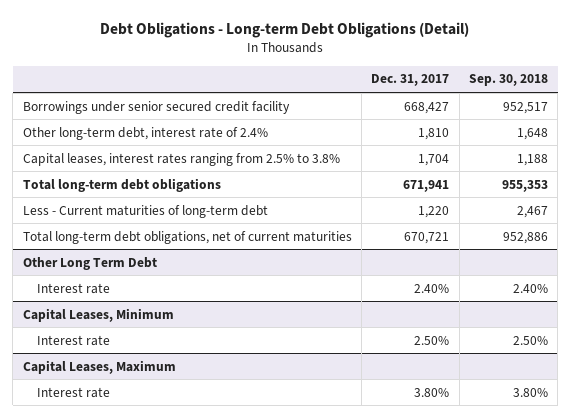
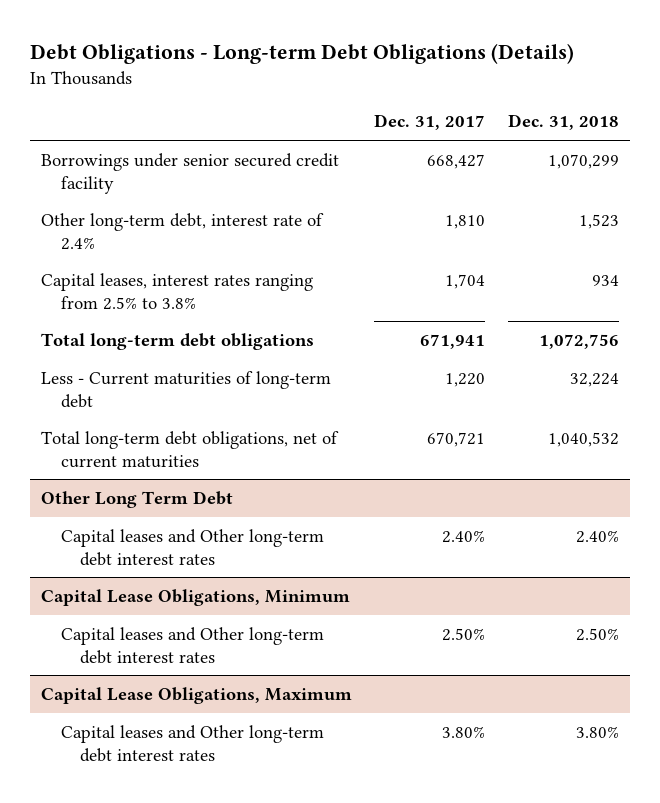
- Debt Obligations - Long-term Debt Obligations (Detail)
+ Debt Obligations - Long-term Debt Obligations (Details)
- | Dec. 31, 2017 | Sep. 30, 2018
+ | Dec. 31, 2017 | Dec. 31, 2018
@ Other Long Term Debt
- Interest rate | 2.40% | 2.40%
- Capital Leases, Minimum
- Interest rate | 2.50% | 2.50%
- Capital Leases, Maximum
- Interest rate | 3.80% | 3.80%
@ Other Long Term Debt
+ Capital leases and Other long-term debt interest rates | 2.40% | 2.40%
+ Capital Lease Obligations, Minimum
+ Capital leases and Other long-term debt interest rates | 2.50% | 2.50%
+ Capital Lease Obligations, Maximum
+ Capital leases and Other long-term debt interest rates | 3.80% | 3.80%

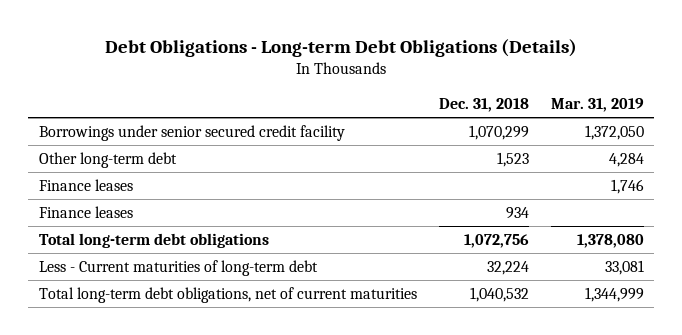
- | Dec. 31, 2017 | Dec. 31, 2018
+ | Dec. 31, 2018 | Mar. 31, 2019
- Other long-term debt, interest rate of 2.4% | 1,810 | 1,523
- Capital leases, interest rates ranging from 2.5% to 3.8% | 1,704 | 934
+ Other long-term debt | 1,523 | 4,284
+ Finance leases | | 1,746
+ Finance leases | 934 |
- Other Long Term Debt
- Capital leases and Other long-term debt interest rates | 2.40% | 2.40%
- Capital Lease Obligations, Minimum
- Capital leases and Other long-term debt interest rates | 2.50% | 2.50%
- Capital Lease Obligations, Maximum
- Capital leases and Other long-term debt interest rates | 3.80% | 3.80%

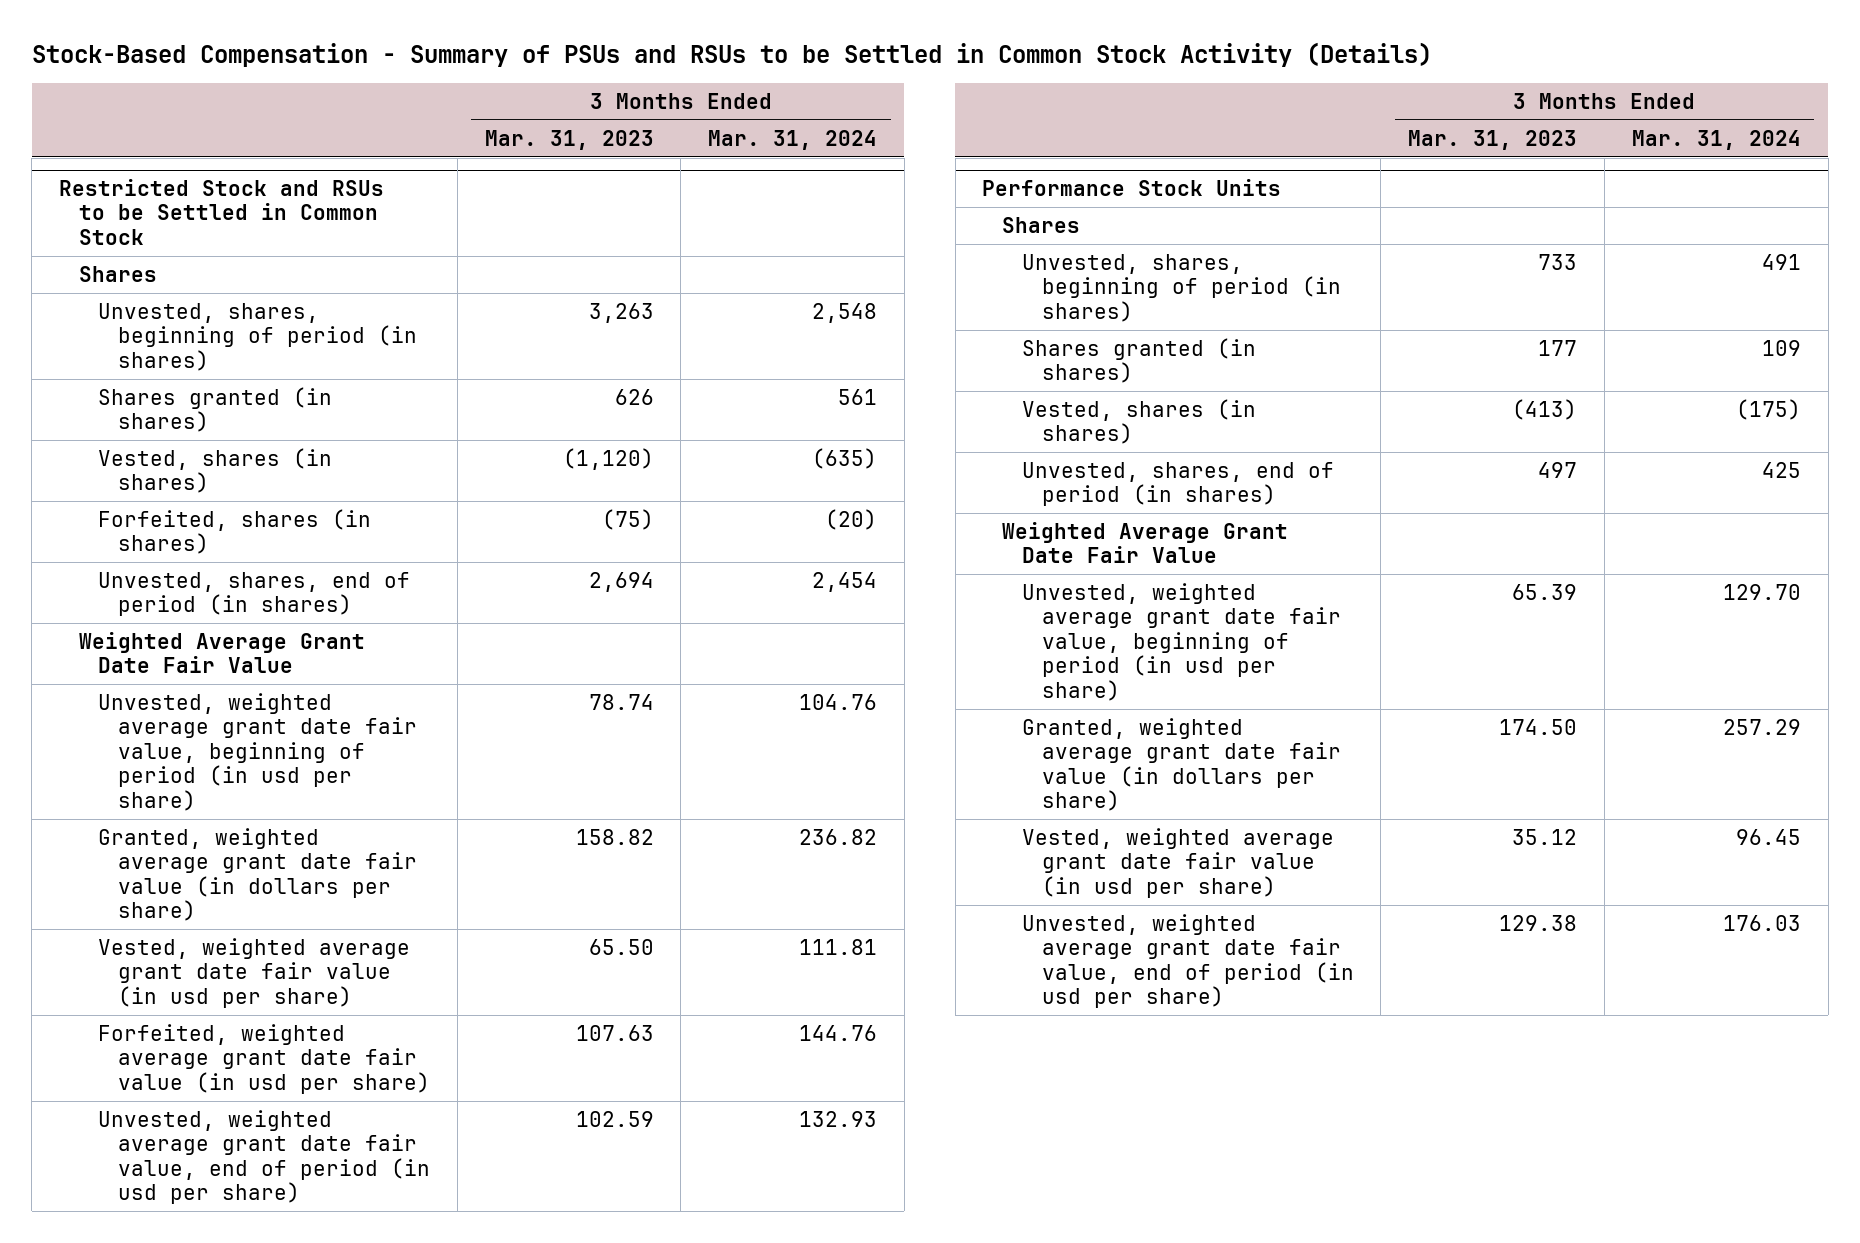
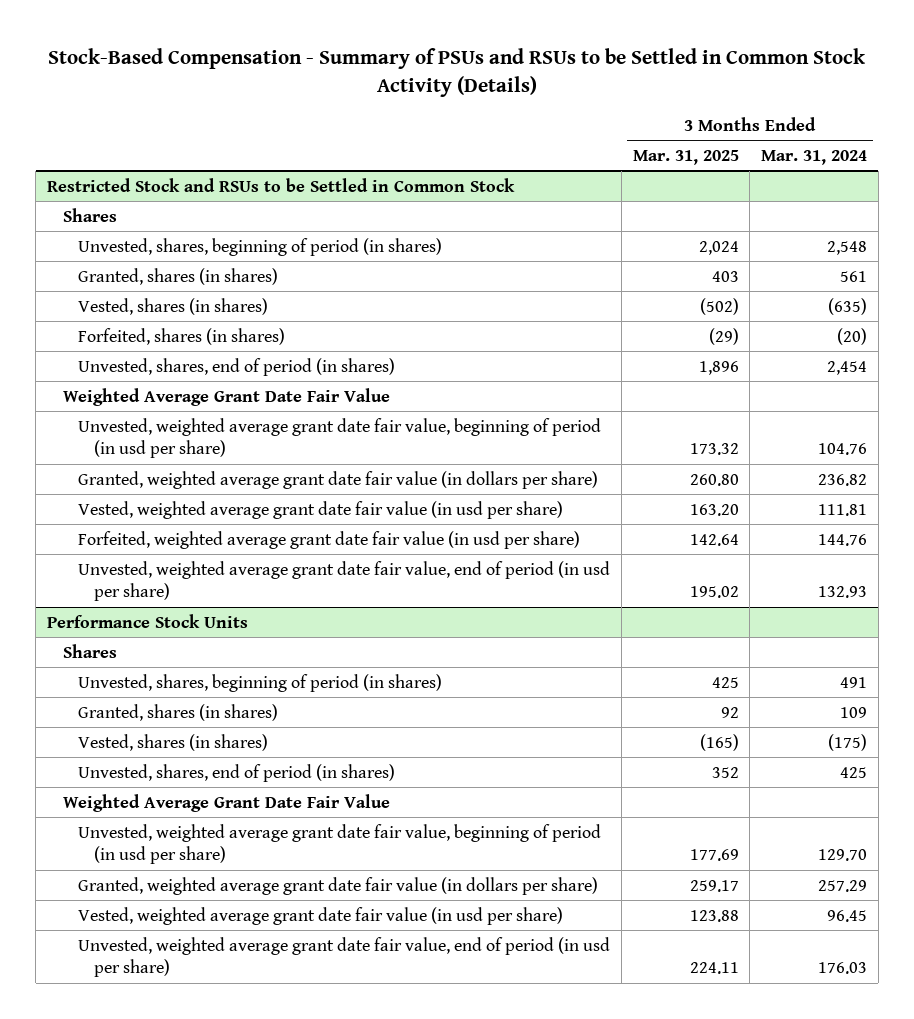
- | 3 Months Ended Mar. 31, 2023 | 3 Months Ended Mar. 31, 2024
+ | 3 Months Ended Mar. 31, 2025 | 3 Months Ended Mar. 31, 2024
@ Restricted Stock and RSUs to be Settled in Common Stock
- Shares granted (in shares) | 626 | 561
+ Granted, shares (in shares) | 403 | 561
@ Performance Stock Units
- Shares granted (in shares) | 177 | 109
+ Granted, shares (in shares) | 92 | 109

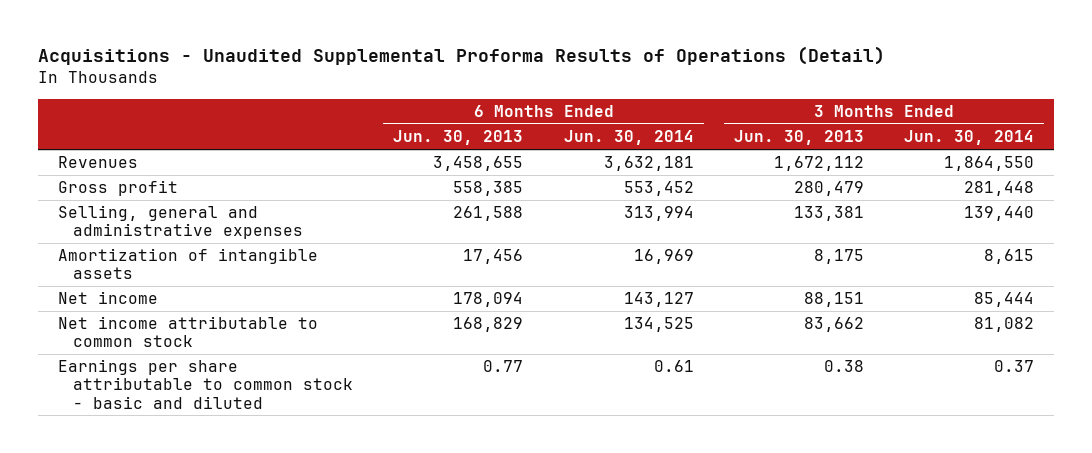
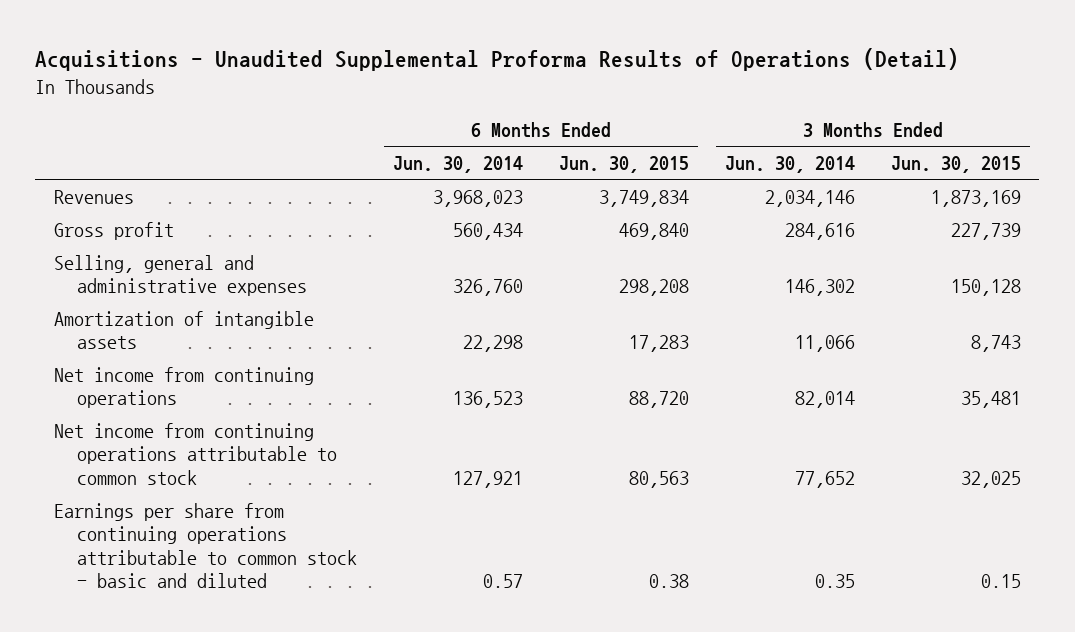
- | 6 Months Ended Jun. 30, 2013 | 6 Months Ended Jun. 30, 2014 | 3 Months Ended Jun. 30, 2013 | 3 Months Ended Jun. 30, 2014
+ | 6 Months Ended Jun. 30, 2014 | 6 Months Ended Jun. 30, 2015 | 3 Months Ended Jun. 30, 2014 | 3 Months Ended Jun. 30, 2015
- Revenues | 3,458,655 | 3,632,181 | 1,672,112 | 1,864,550
- Gross profit | 558,385 | 553,452 | 280,479 | 281,448
- Selling, general and administrative expenses | 261,588 | 313,994 | 133,381 | 139,440
- Amortization of intangible assets | 17,456 | 16,969 | 8,175 | 8,615
- Net income | 178,094 | 143,127 | 88,151 | 85,444
- Net income attributable to common stock | 168,829 | 134,525 | 83,662 | 81,082
- Earnings per share attributable to common stock - basic and diluted | 0.77 | 0.61 | 0.38 | 0.37
+ Revenues | 3,968,023 | 3,749,834 | 2,034,146 | 1,873,169
+ Gross profit | 560,434 | 469,840 | 284,616 | 227,739
+ Selling, general and administrative expenses | 326,760 | 298,208 | 146,302 | 150,128
+ Amortization of intangible assets | 22,298 | 17,283 | 11,066 | 8,743
+ Net income from continuing operations | 136,523 | 88,720 | 82,014 | 35,481
+ Net income from continuing operations attributable to common stock | 127,921 | 80,563 | 77,652 | 32,025
+ Earnings per share from continuing operations attributable to common stock - basic and diluted | 0.57 | 0.38 | 0.35 | 0.15

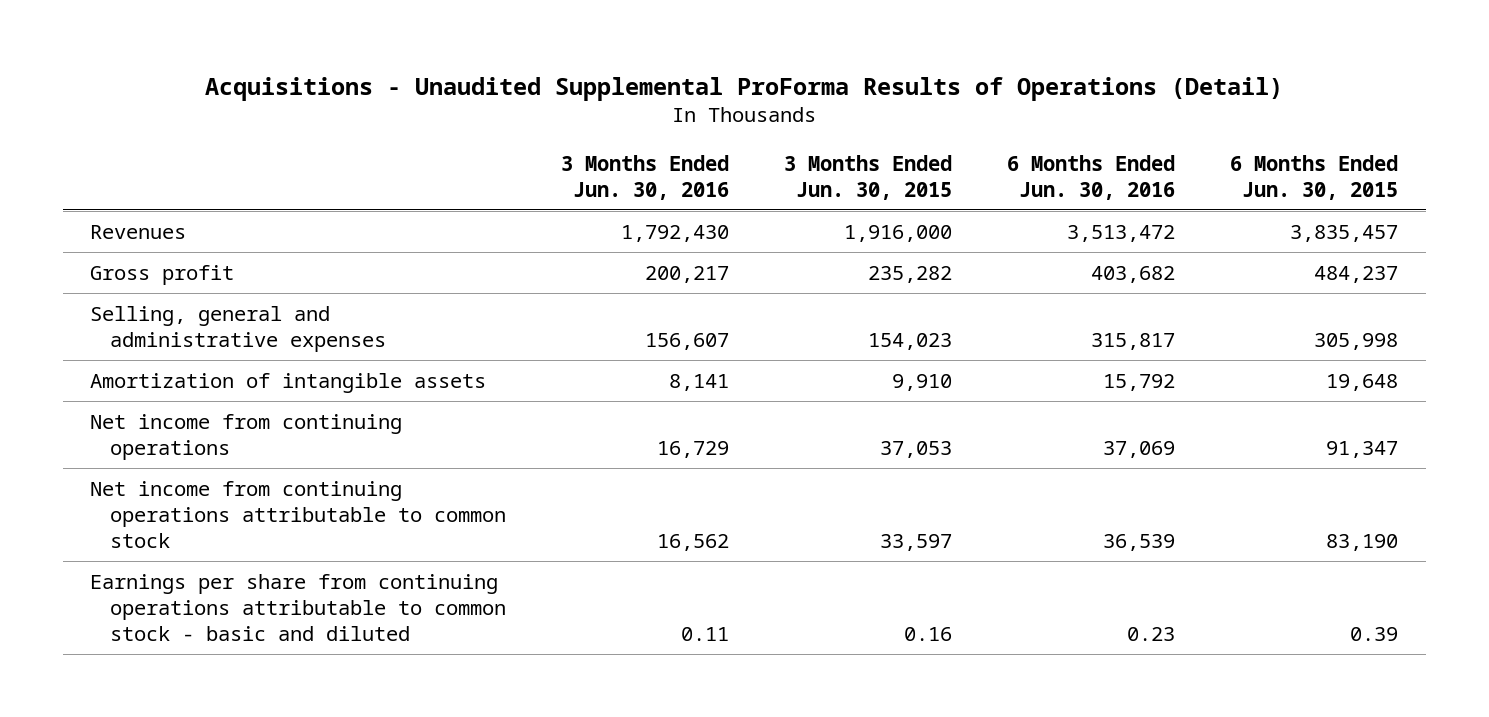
- Acquisitions - Unaudited Supplemental Proforma Results of Operations (Detail)
+ Acquisitions - Unaudited Supplemental ProForma Results of Operations (Detail)
- | 6 Months Ended Jun. 30, 2014 | 6 Months Ended Jun. 30, 2015 | 3 Months Ended Jun. 30, 2014 | 3 Months Ended Jun. 30, 2015
+ | 3 Months Ended Jun. 30, 2016 | 3 Months Ended Jun. 30, 2015 | 6 Months Ended Jun. 30, 2016 | 6 Months Ended Jun. 30, 2015
- Revenues | 3,968,023 | 3,749,834 | 2,034,146 | 1,873,169
- Gross profit | 560,434 | 469,840 | 284,616 | 227,739
- Selling, general and administrative expenses | 326,760 | 298,208 | 146,302 | 150,128
- Amortization of intangible assets | 22,298 | 17,283 | 11,066 | 8,743
- Net income from continuing operations | 136,523 | 88,720 | 82,014 | 35,481
- Net income from continuing operations attributable to common stock | 127,921 | 80,563 | 77,652 | 32,025
- Earnings per share from continuing operations attributable to common stock - basic and diluted | 0.57 | 0.38 | 0.35 | 0.15
+ Revenues | 1,792,430 | 1,916,000 | 3,513,472 | 3,835,457
+ Gross profit | 200,217 | 235,282 | 403,682 | 484,237
+ Selling, general and administrative expenses | 156,607 | 154,023 | 315,817 | 305,998
+ Amortization of intangible assets | 8,141 | 9,910 | 15,792 | 19,648
+ Net income from continuing operations | 16,729 | 37,053 | 37,069 | 91,347
+ Net income from continuing operations attributable to common stock | 16,562 | 33,597 | 36,539 | 83,190
+ Earnings per share from continuing operations attributable to common stock - basic and diluted | 0.11 | 0.16 | 0.23 | 0.39

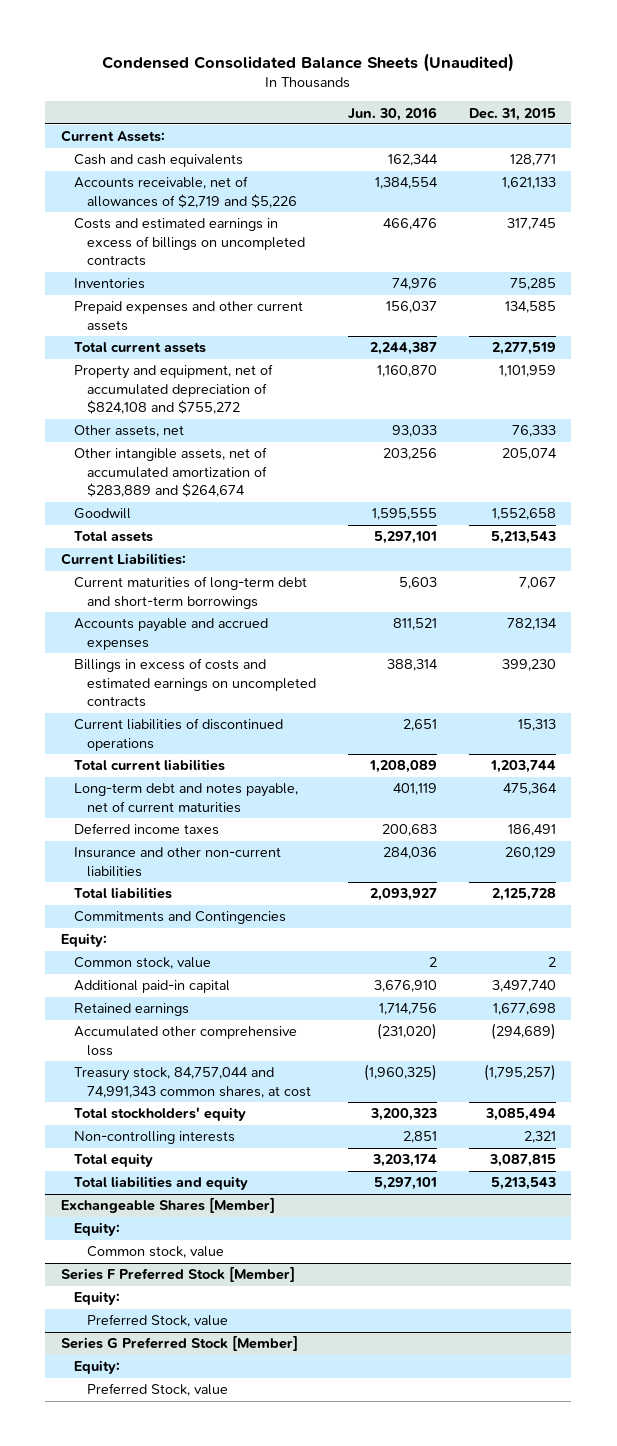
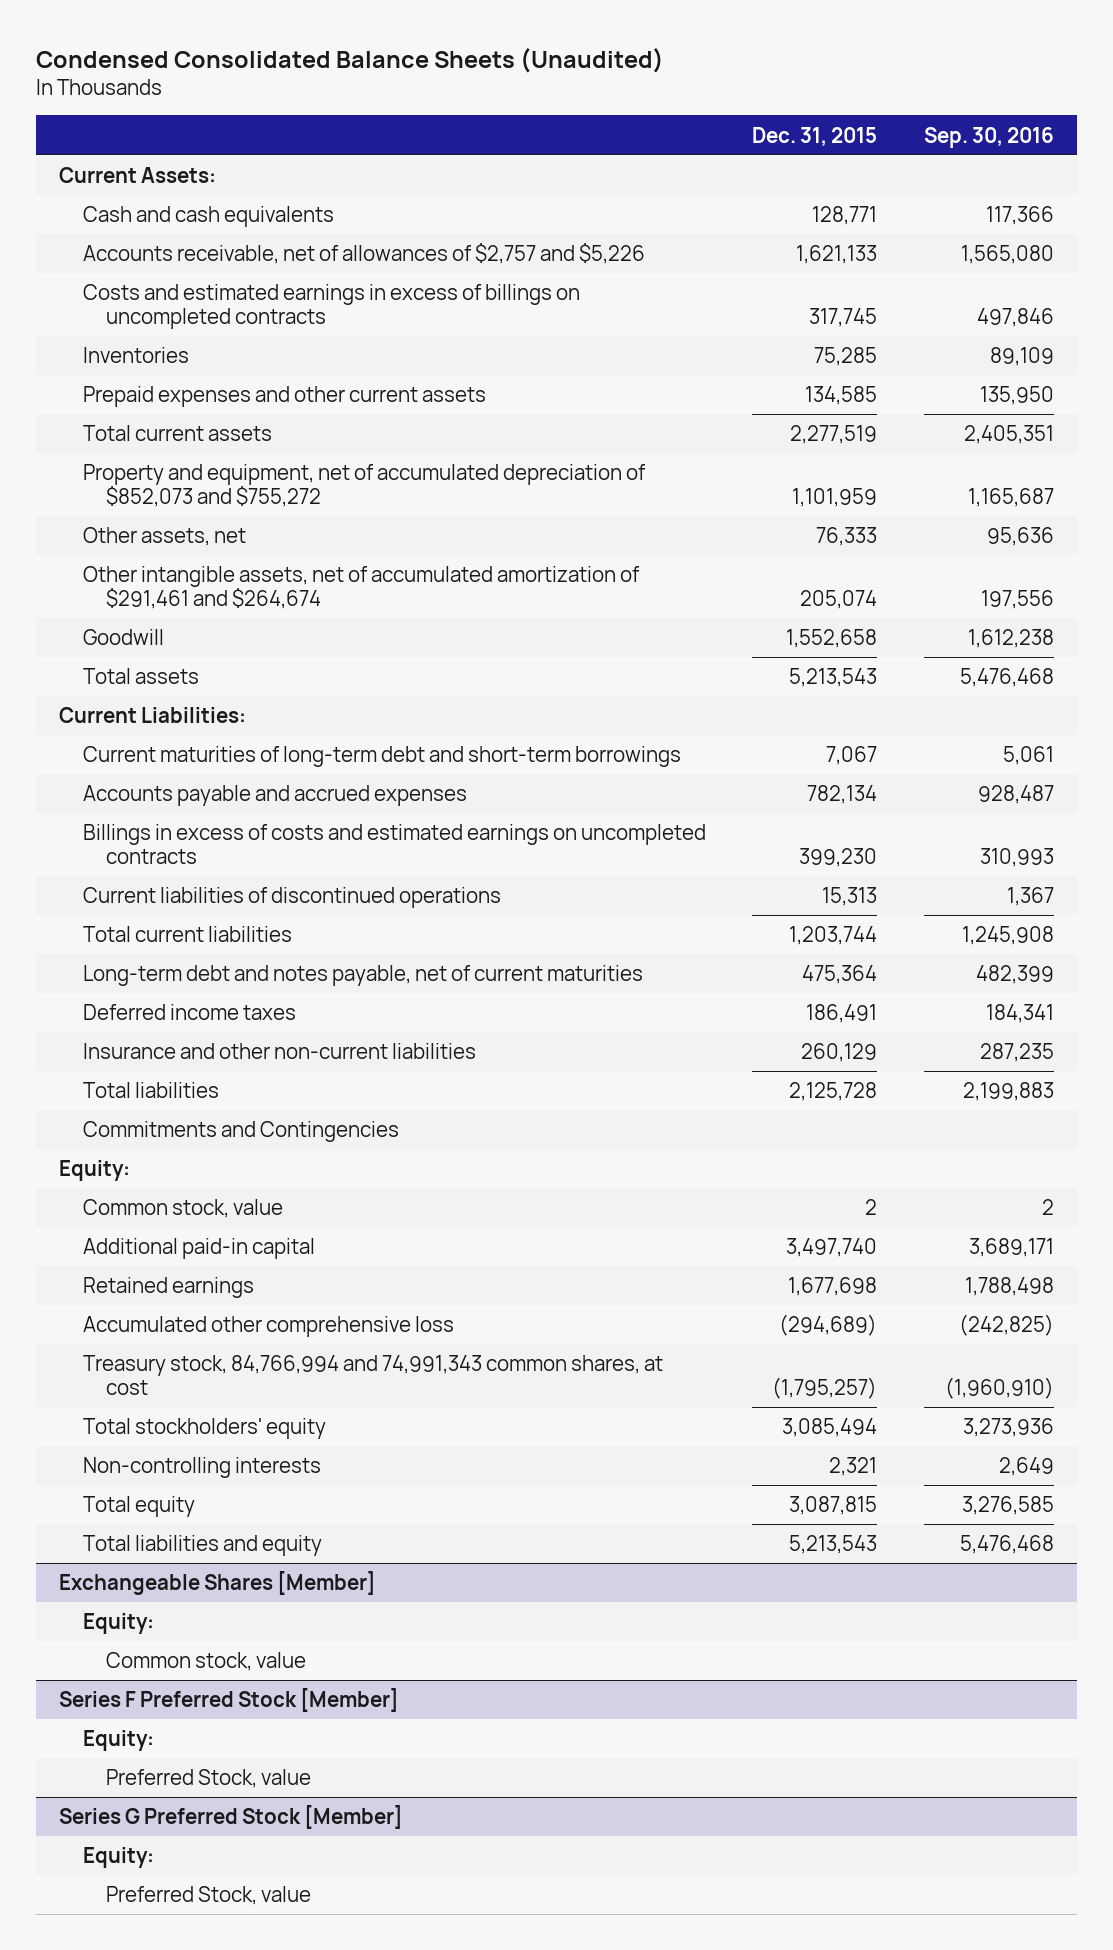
- | Jun. 30, 2016 | Dec. 31, 2015
+ | Dec. 31, 2015 | Sep. 30, 2016
- Accounts receivable, net of allowances of $2,719 and $5,226 | 1,384,554 | 1,621,133
+ Accounts receivable, net of allowances of $2,757 and $5,226 | 1,621,133 | 1,565,080
- Property and equipment, net of accumulated depreciation of $824,108 and $755,272 | 1,160,870 | 1,101,959
+ Property and equipment, net of accumulated depreciation of $852,073 and $755,272 | 1,101,959 | 1,165,687
- Other intangible assets, net of accumulated amortization of $283,889 and $264,674 | 203,256 | 205,074
+ Other intangible assets, net of accumulated amortization of $291,461 and $264,674 | 205,074 | 197,556
- Treasury stock, 84,757,044 and 74,991,343 common shares, at cost | (1,960,325) | (1,795,257)
+ Treasury stock, 84,766,994 and 74,991,343 common shares, at cost | (1,795,257) | (1,960,910)

